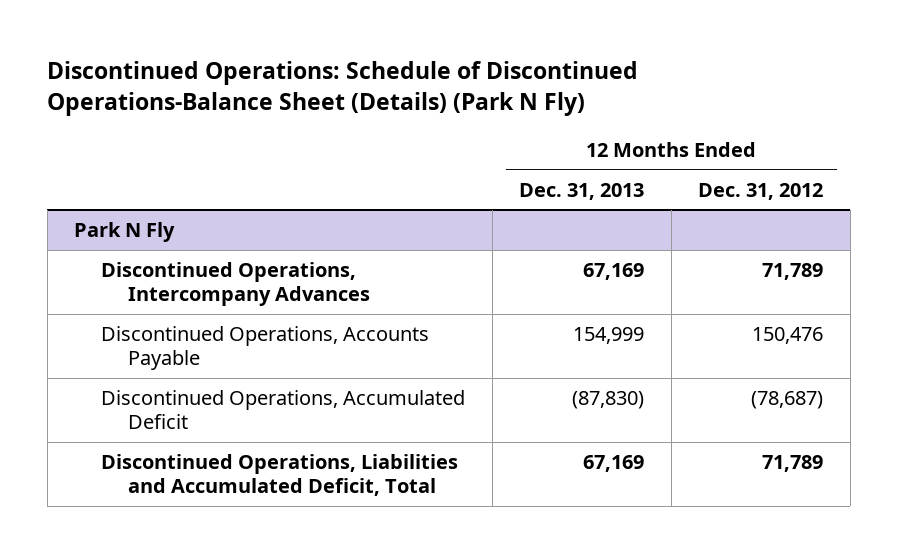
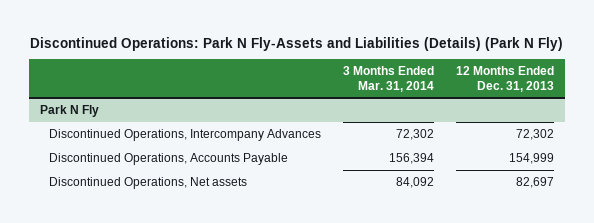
- Discontinued Operations: Schedule of Discontinued Operations-Balance Sheet (Details) (Park N Fly)
+ Discontinued Operations: Park N Fly-Assets and Liabilities (Details) (Park N Fly)
- | 12 Months Ended Dec. 31, 2013 | 12 Months Ended Dec. 31, 2012
+ | 3 Months Ended Mar. 31, 2014 | 12 Months Ended Dec. 31, 2013
@ Park N Fly
- Discontinued Operations, Intercompany Advances | 67,169 | 71,789
+ Discontinued Operations, Intercompany Advances | 72,302 | 72,302
- Discontinued Operations, Accumulated Deficit | (87,830) | (78,687)
- Discontinued Operations, Liabilities and Accumulated Deficit, Total | 67,169 | 71,789
+ Discontinued Operations, Net assets | 84,092 | 82,697

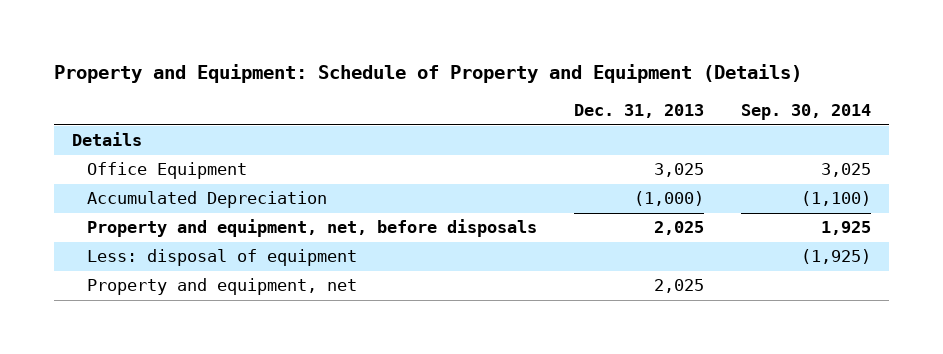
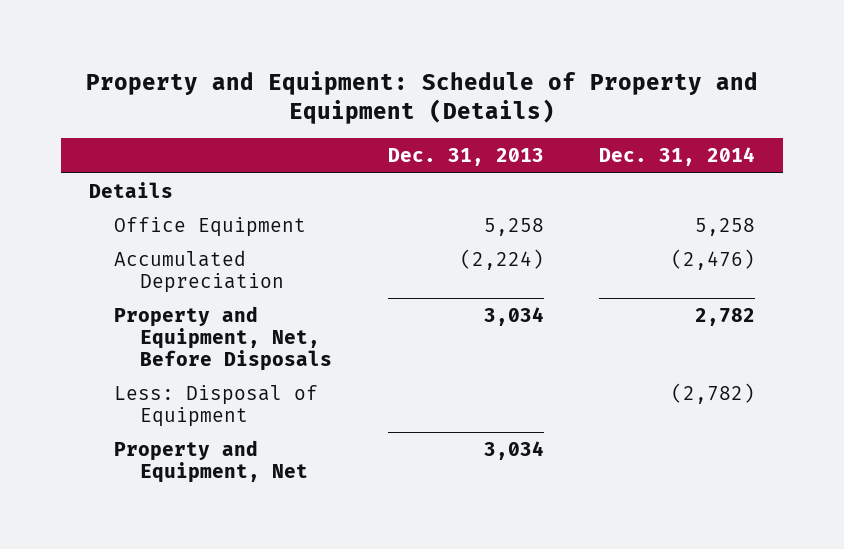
- | Dec. 31, 2013 | Sep. 30, 2014
+ | Dec. 31, 2013 | Dec. 31, 2014
- Office Equipment | 3,025 | 3,025
- Accumulated Depreciation | (1,000) | (1,100)
- Property and equipment, net, before disposals | 2,025 | 1,925
- Less: disposal of equipment | | (1,925)
- Property and equipment, net | 2,025 |
+ Office Equipment | 5,258 | 5,258
+ Accumulated Depreciation | (2,224) | (2,476)
+ Property and Equipment, Net, Before Disposals | 3,034 | 2,782
+ Less: Disposal of Equipment | | (2,782)
+ Property and Equipment, Net | 3,034 |

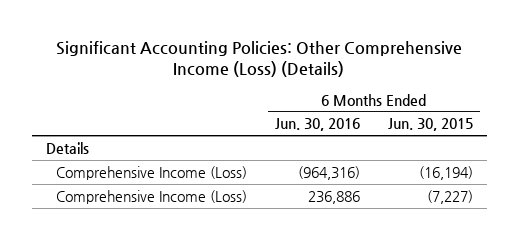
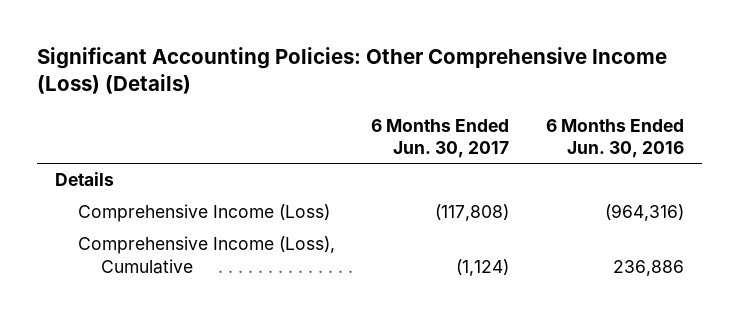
- | 6 Months Ended Jun. 30, 2016 | 6 Months Ended Jun. 30, 2015
+ | 6 Months Ended Jun. 30, 2017 | 6 Months Ended Jun. 30, 2016
- Comprehensive Income (Loss) | 236,886 | (7,227)
+ Comprehensive Income (Loss), Cumulative | (1,124) | 236,886

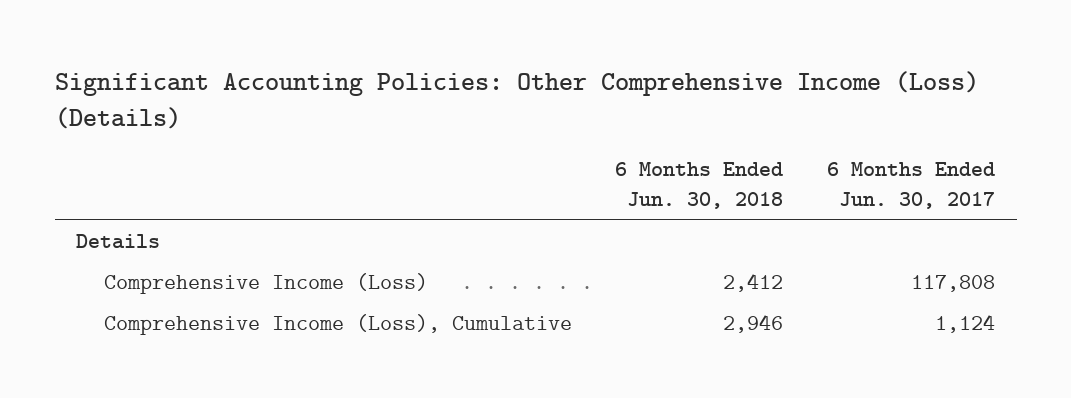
- | 6 Months Ended Jun. 30, 2017 | 6 Months Ended Jun. 30, 2016
+ | 6 Months Ended Jun. 30, 2018 | 6 Months Ended Jun. 30, 2017
- Comprehensive Income (Loss) | (117,808) | (964,316)
- Comprehensive Income (Loss), Cumulative | (1,124) | 236,886
+ Comprehensive Income (Loss) | 2,412 | 117,808
+ Comprehensive Income (Loss), Cumulative | 2,946 | 1,124

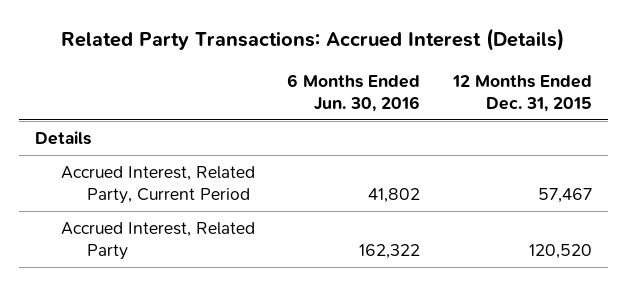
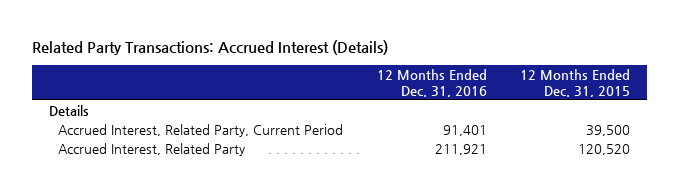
- | 6 Months Ended Jun. 30, 2016 | 12 Months Ended Dec. 31, 2015
+ | 12 Months Ended Dec. 31, 2016 | 12 Months Ended Dec. 31, 2015
- Accrued Interest, Related Party, Current Period | 41,802 | 57,467
+ Accrued Interest, Related Party, Current Period | 91,401 | 39,500

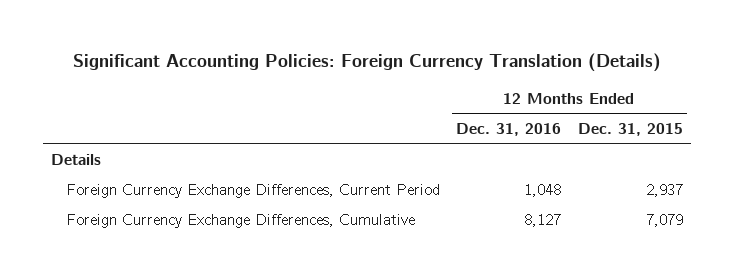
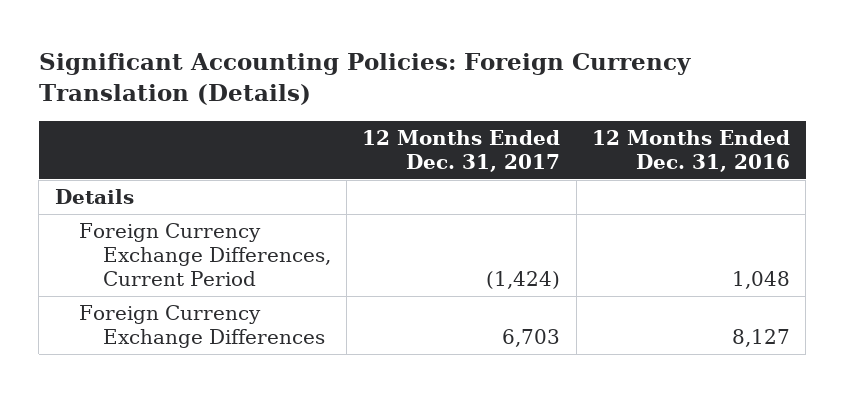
- | 12 Months Ended Dec. 31, 2016 | 12 Months Ended Dec. 31, 2015
+ | 12 Months Ended Dec. 31, 2017 | 12 Months Ended Dec. 31, 2016
- Foreign Currency Exchange Differences, Cumulative | 8,127 | 7,079
+ Foreign Currency Exchange Differences | 6,703 | 8,127

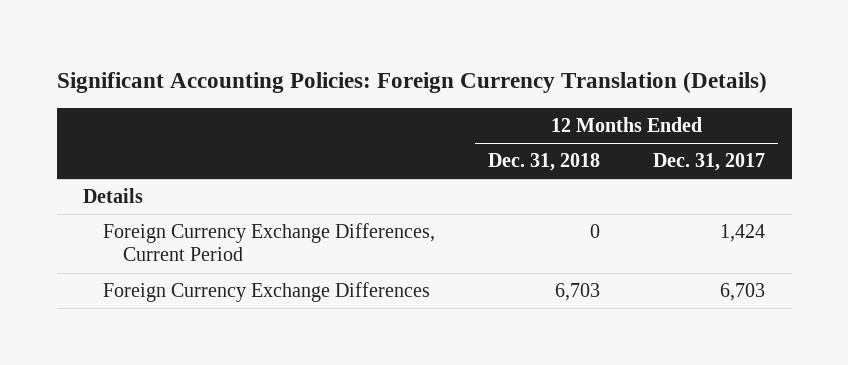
- | 12 Months Ended Dec. 31, 2017 | 12 Months Ended Dec. 31, 2016
+ | 12 Months Ended Dec. 31, 2018 | 12 Months Ended Dec. 31, 2017
- Foreign Currency Exchange Differences, Current Period | (1,424) | 1,048
+ Foreign Currency Exchange Differences, Current Period | 0 | 1,424

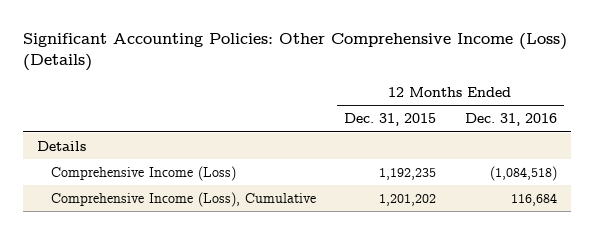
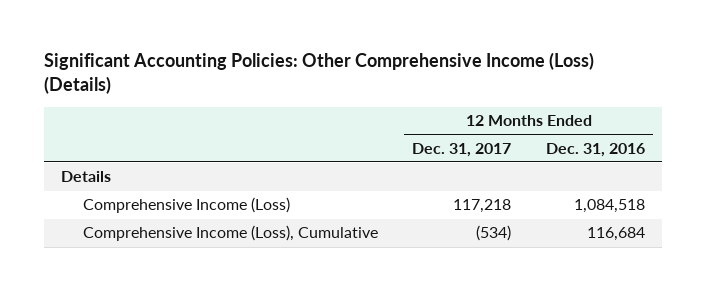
- | 12 Months Ended Dec. 31, 2015 | 12 Months Ended Dec. 31, 2016
+ | 12 Months Ended Dec. 31, 2017 | 12 Months Ended Dec. 31, 2016
- Comprehensive Income (Loss) | 1,192,235 | (1,084,518)
+ Comprehensive Income (Loss) | 117,218 | 1,084,518

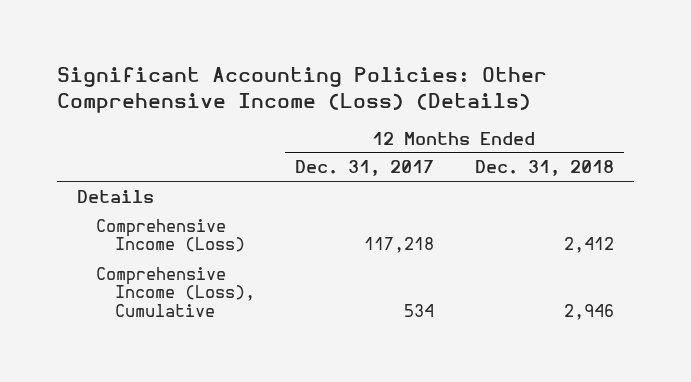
- | 12 Months Ended Dec. 31, 2017 | 12 Months Ended Dec. 31, 2016
+ | 12 Months Ended Dec. 31, 2017 | 12 Months Ended Dec. 31, 2018
- Comprehensive Income (Loss), Cumulative | (534) | 116,684
+ Comprehensive Income (Loss), Cumulative | 534 | 2,946

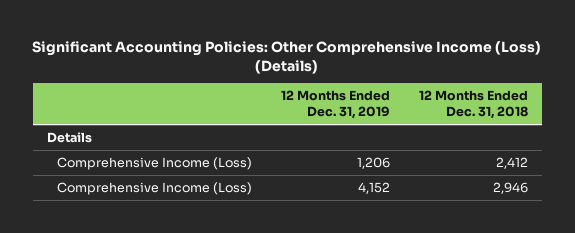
- | 12 Months Ended Dec. 31, 2017 | 12 Months Ended Dec. 31, 2018
+ | 12 Months Ended Dec. 31, 2019 | 12 Months Ended Dec. 31, 2018
- Comprehensive Income (Loss), Cumulative | 534 | 2,946
+ Comprehensive Income (Loss) | 4,152 | 2,946

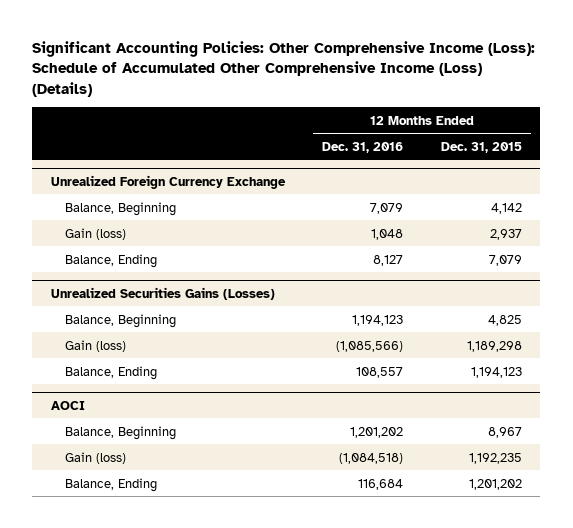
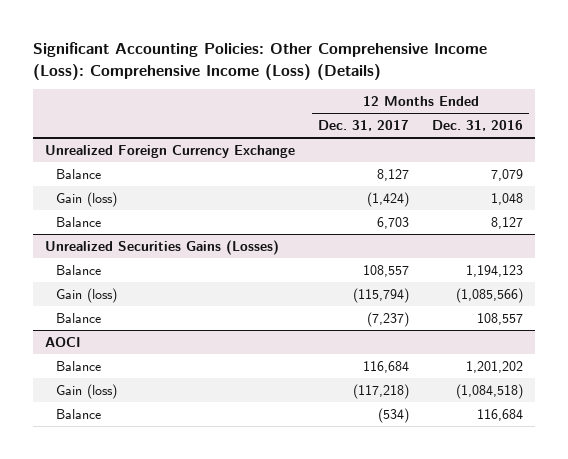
- Significant Accounting Policies: Other Comprehensive Income (Loss): Schedule of Accumulated Other Comprehensive Income (Loss) (Details)
+ Significant Accounting Policies: Other Comprehensive Income (Loss): Comprehensive Income (Loss) (Details)
- | 12 Months Ended Dec. 31, 2016 | 12 Months Ended Dec. 31, 2015
+ | 12 Months Ended Dec. 31, 2017 | 12 Months Ended Dec. 31, 2016
@ Unrealized Foreign Currency Exchange
- Balance, Beginning | 7,079 | 4,142
+ Balance | 8,127 | 7,079
- Balance, Ending | 8,127 | 7,079
+ Balance | 6,703 | 8,127
@ Unrealized Securities Gains (Losses)
- Balance, Beginning | 1,194,123 | 4,825
+ Balance | 108,557 | 1,194,123
- Balance, Ending | 108,557 | 1,194,123
+ Balance | (7,237) | 108,557
@ AOCI
- Balance, Beginning | 1,201,202 | 8,967
+ Balance | 116,684 | 1,201,202
- Balance, Ending | 116,684 | 1,201,202
+ Balance | (534) | 116,684

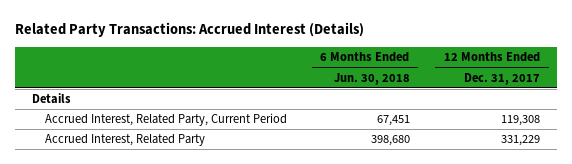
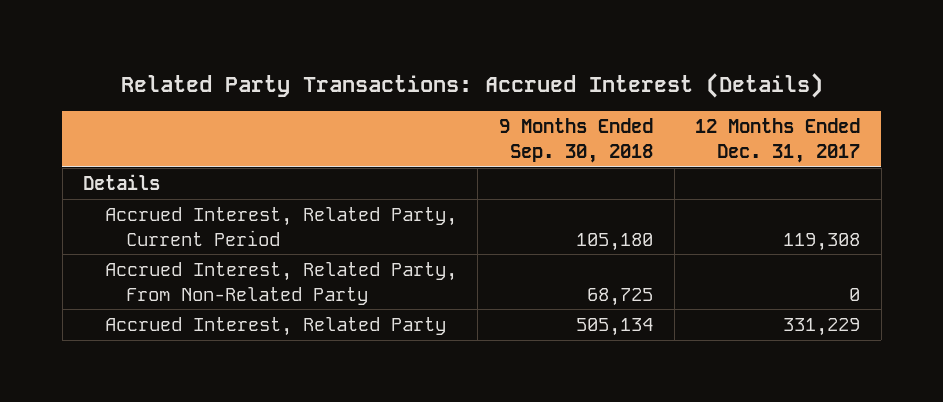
- | 6 Months Ended Jun. 30, 2018 | 12 Months Ended Dec. 31, 2017
+ | 9 Months Ended Sep. 30, 2018 | 12 Months Ended Dec. 31, 2017
+ Accrued Interest, Related Party, From Non-Related Party | 68,725 | 0

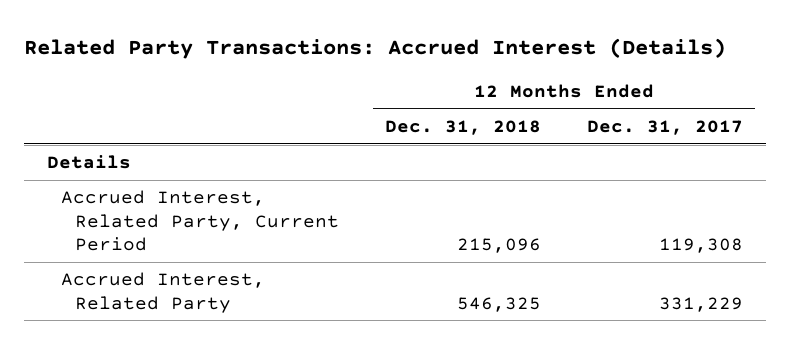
- | 9 Months Ended Sep. 30, 2018 | 12 Months Ended Dec. 31, 2017
+ | 12 Months Ended Dec. 31, 2018 | 12 Months Ended Dec. 31, 2017
- Accrued Interest, Related Party, From Non-Related Party | 68,725 | 0

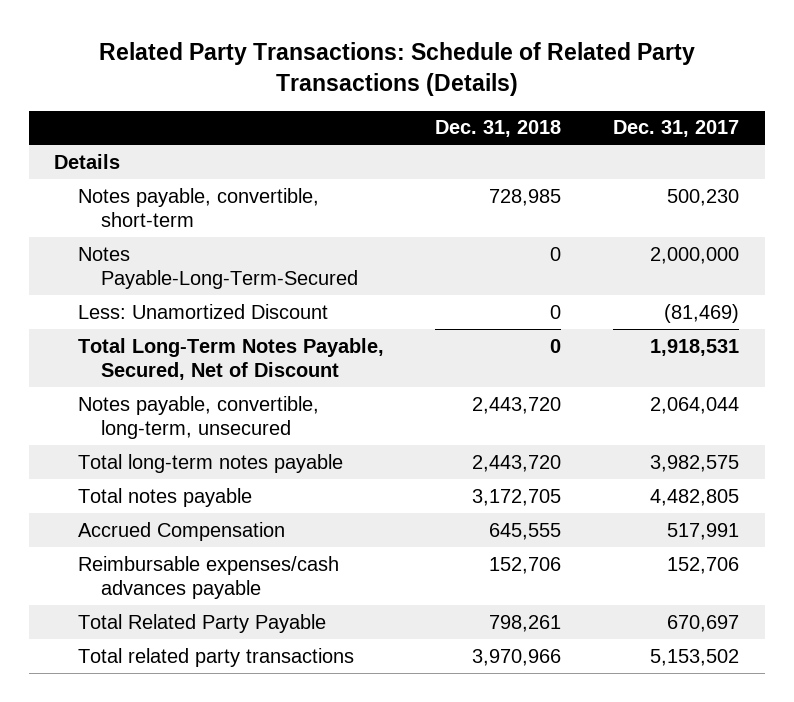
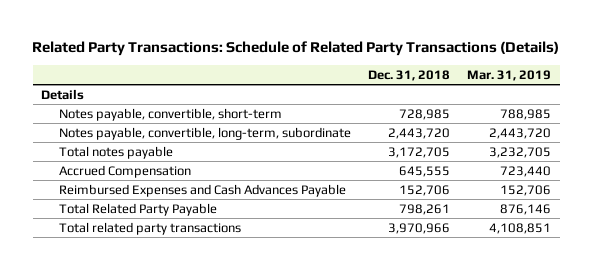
- | Dec. 31, 2018 | Dec. 31, 2017
+ | Dec. 31, 2018 | Mar. 31, 2019
- Notes Payable-Long-Term-Secured | 0 | 2,000,000
- Less: Unamortized Discount | 0 | (81,469)
- Total Long-Term Notes Payable, Secured, Net of Discount | 0 | 1,918,531
- Notes payable, convertible, long-term, unsecured | 2,443,720 | 2,064,044
- Total long-term notes payable | 2,443,720 | 3,982,575
+ Notes payable, convertible, long-term, subordinate | 2,443,720 | 2,443,720
- Reimbursable expenses/cash advances payable | 152,706 | 152,706
+ Reimbursed Expenses and Cash Advances Payable | 152,706 | 152,706

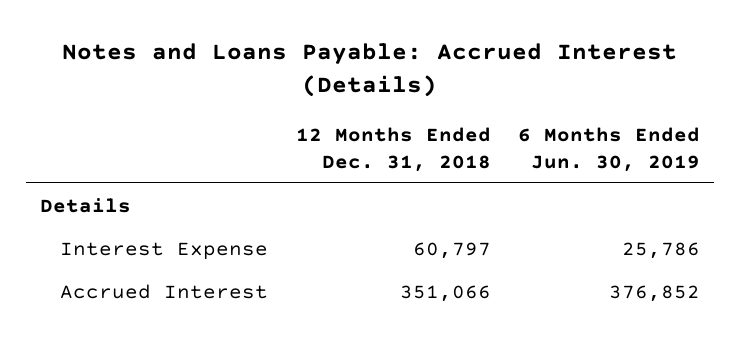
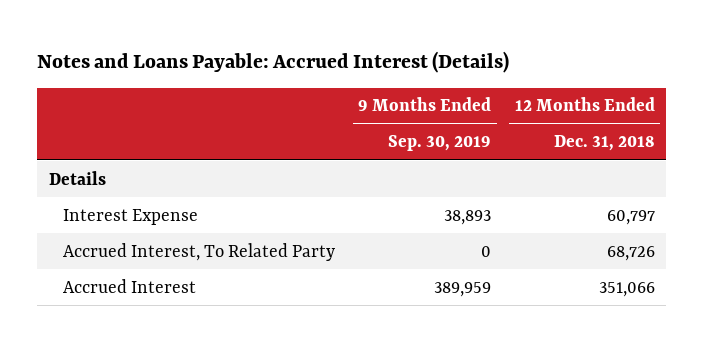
- | 12 Months Ended Dec. 31, 2018 | 6 Months Ended Jun. 30, 2019
+ | 9 Months Ended Sep. 30, 2019 | 12 Months Ended Dec. 31, 2018
+ Accrued Interest, To Related Party | 0 | 68,726

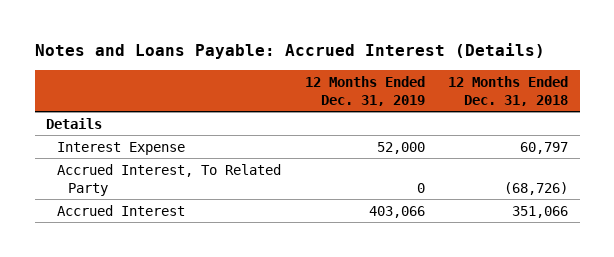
- | 9 Months Ended Sep. 30, 2019 | 12 Months Ended Dec. 31, 2018
+ | 12 Months Ended Dec. 31, 2019 | 12 Months Ended Dec. 31, 2018
- Accrued Interest, To Related Party | 0 | 68,726
+ Accrued Interest, To Related Party | 0 | (68,726)

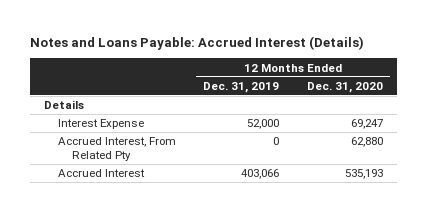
- | 12 Months Ended Dec. 31, 2019 | 12 Months Ended Dec. 31, 2018
+ | 12 Months Ended Dec. 31, 2019 | 12 Months Ended Dec. 31, 2020
- Accrued Interest, To Related Party | 0 | (68,726)
+ Accrued Interest, From Related Pty | 0 | 62,880

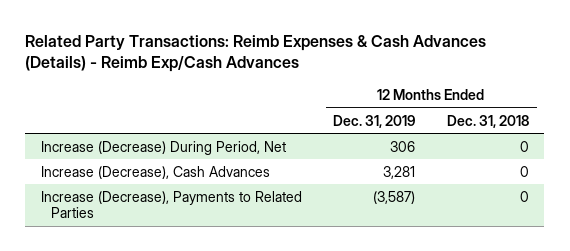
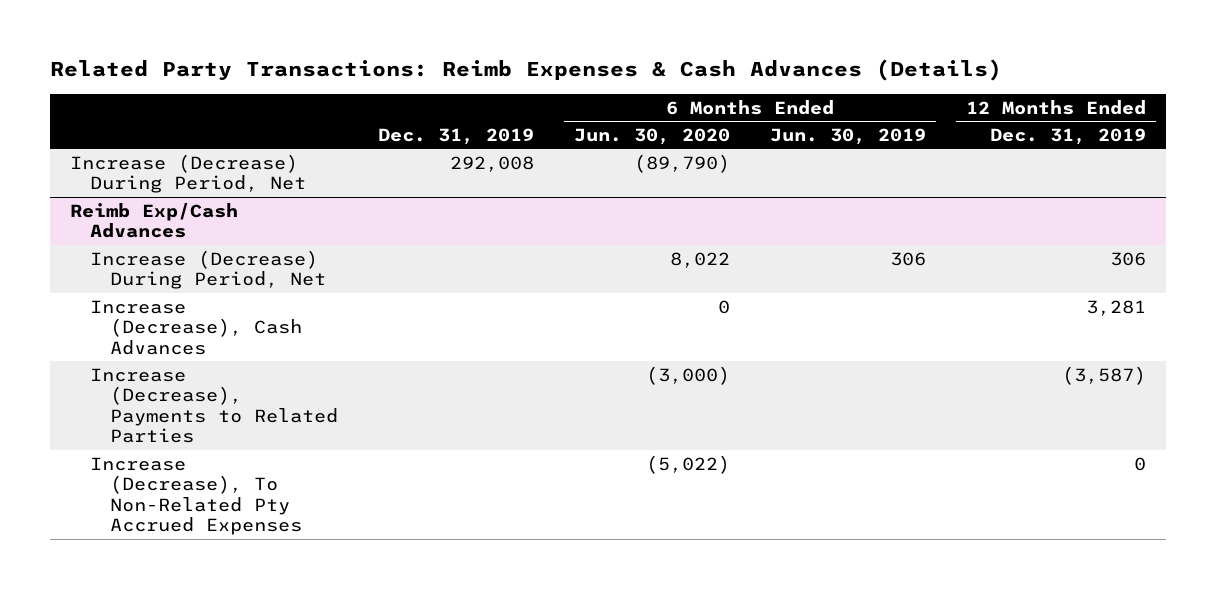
- Related Party Transactions: Reimb Expenses & Cash Advances (Details) - Reimb Exp/Cash Advances
+ Related Party Transactions: Reimb Expenses & Cash Advances (Details)
- | 12 Months Ended Dec. 31, 2019 | 12 Months Ended Dec. 31, 2018
+ | Dec. 31, 2019 | 6 Months Ended Jun. 30, 2020 | 6 Months Ended Jun. 30, 2019 | 12 Months Ended Dec. 31, 2019
+ Increase (Decrease) During Period, Net | 292,008 | (89,790) | |
+ Reimb Exp/Cash Advances
+ Increase (Decrease), To Non-Related Pty Accrued Expenses | | (5,022) | | 0

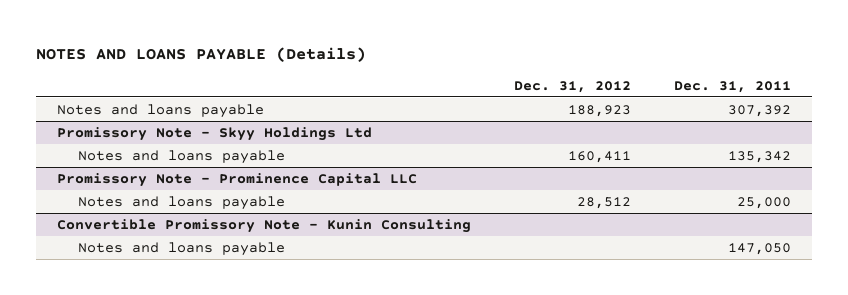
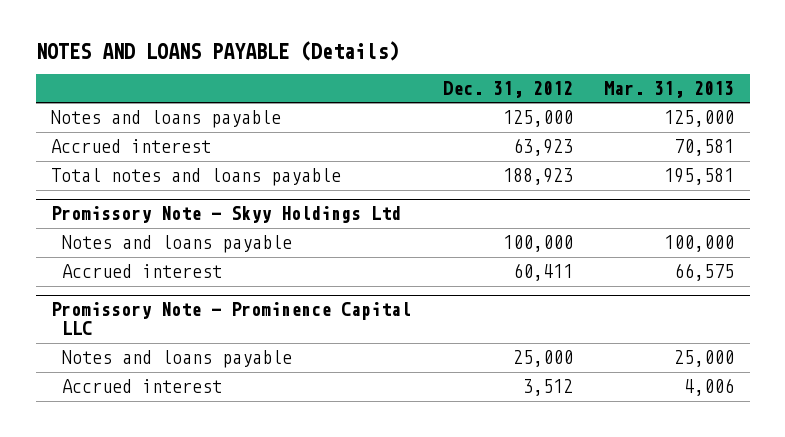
- | Dec. 31, 2012 | Dec. 31, 2011
+ | Dec. 31, 2012 | Mar. 31, 2013
- Notes and loans payable | 188,923 | 307,392
+ Notes and loans payable | 125,000 | 125,000
+ Accrued interest | 63,923 | 70,581
+ Total notes and loans payable | 188,923 | 195,581
@ Promissory Note - Skyy Holdings Ltd
- Notes and loans payable | 160,411 | 135,342
+ Notes and loans payable | 100,000 | 100,000
+ Accrued interest | 60,411 | 66,575
@ Promissory Note - Prominence Capital LLC
- Notes and loans payable | 28,512 | 25,000
- Convertible Promissory Note - Kunin Consulting
- Notes and loans payable | | 147,050
@ Promissory Note - Prominence Capital LLC
+ Notes and loans payable | 25,000 | 25,000
+ Accrued interest | 3,512 | 4,006

